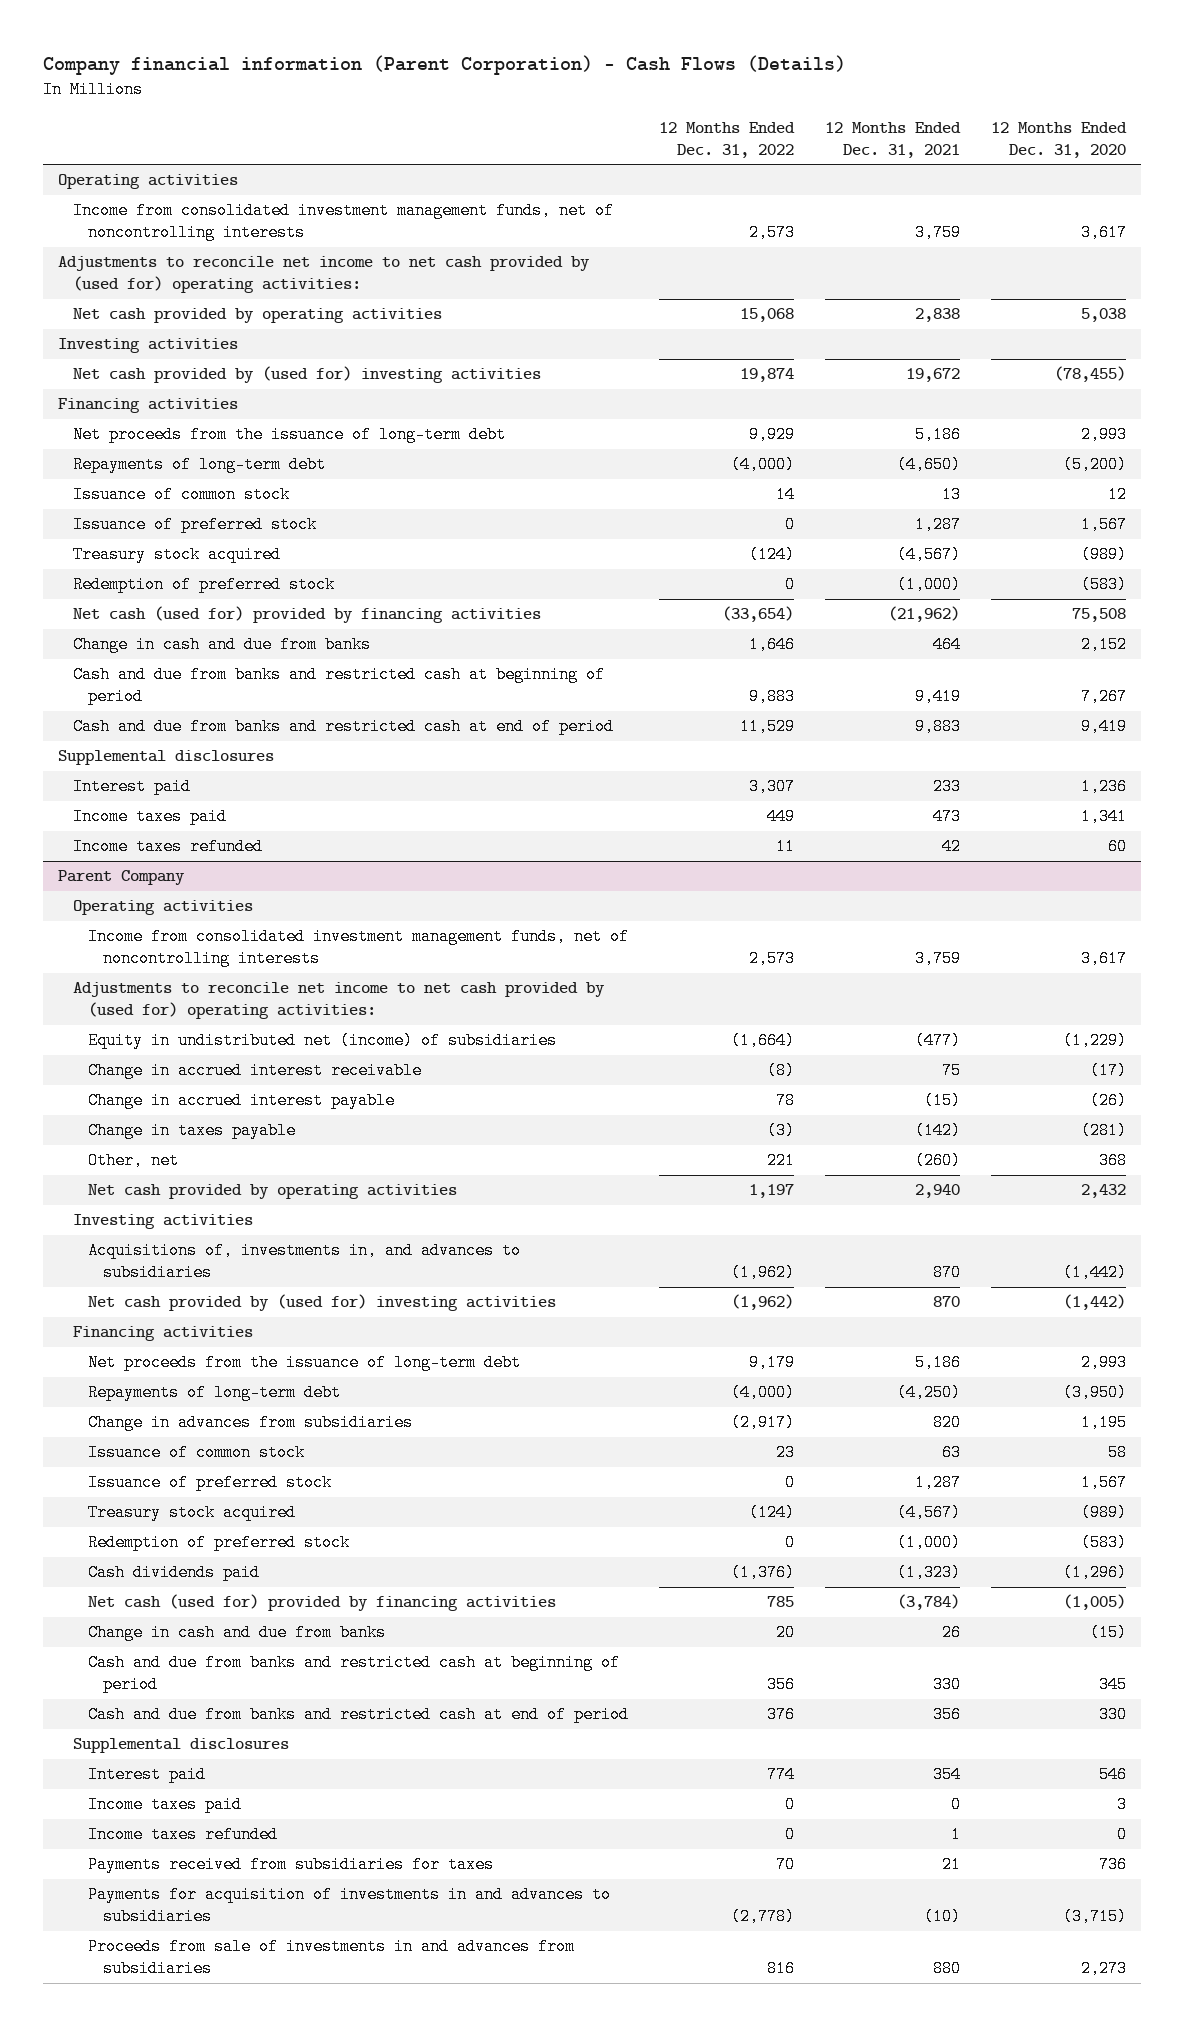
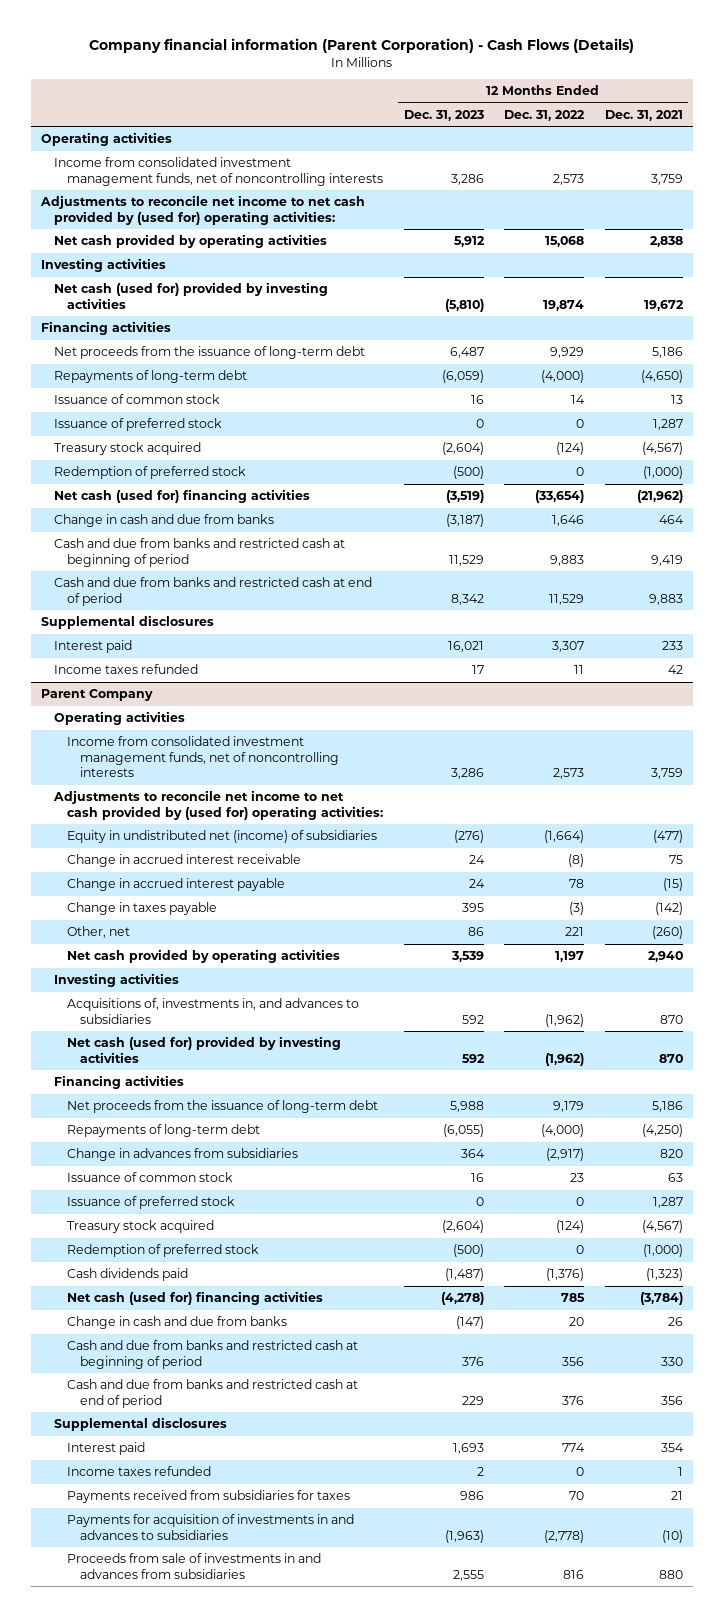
- | 12 Months Ended Dec. 31, 2022 | 12 Months Ended Dec. 31, 2021 | 12 Months Ended Dec. 31, 2020
+ | 12 Months Ended Dec. 31, 2023 | 12 Months Ended Dec. 31, 2022 | 12 Months Ended Dec. 31, 2021
- Net cash provided by (used for) investing activities | 19,874 | 19,672 | (78,455)
+ Net cash (used for) provided by investing activities | (5,810) | 19,874 | 19,672
- Net cash (used for) provided by financing activities | (33,654) | (21,962) | 75,508
+ Net cash (used for) financing activities | (3,519) | (33,654) | (21,962)
- Income taxes paid | 449 | 473 | 1,341
@ Parent Company
- Net cash provided by (used for) investing activities | (1,962) | 870 | (1,442)
+ Net cash (used for) provided by investing activities | 592 | (1,962) | 870
- Net cash (used for) provided by financing activities | 785 | (3,784) | (1,005)
+ Net cash (used for) financing activities | (4,278) | 785 | (3,784)
- Income taxes paid | 0 | 0 | 3

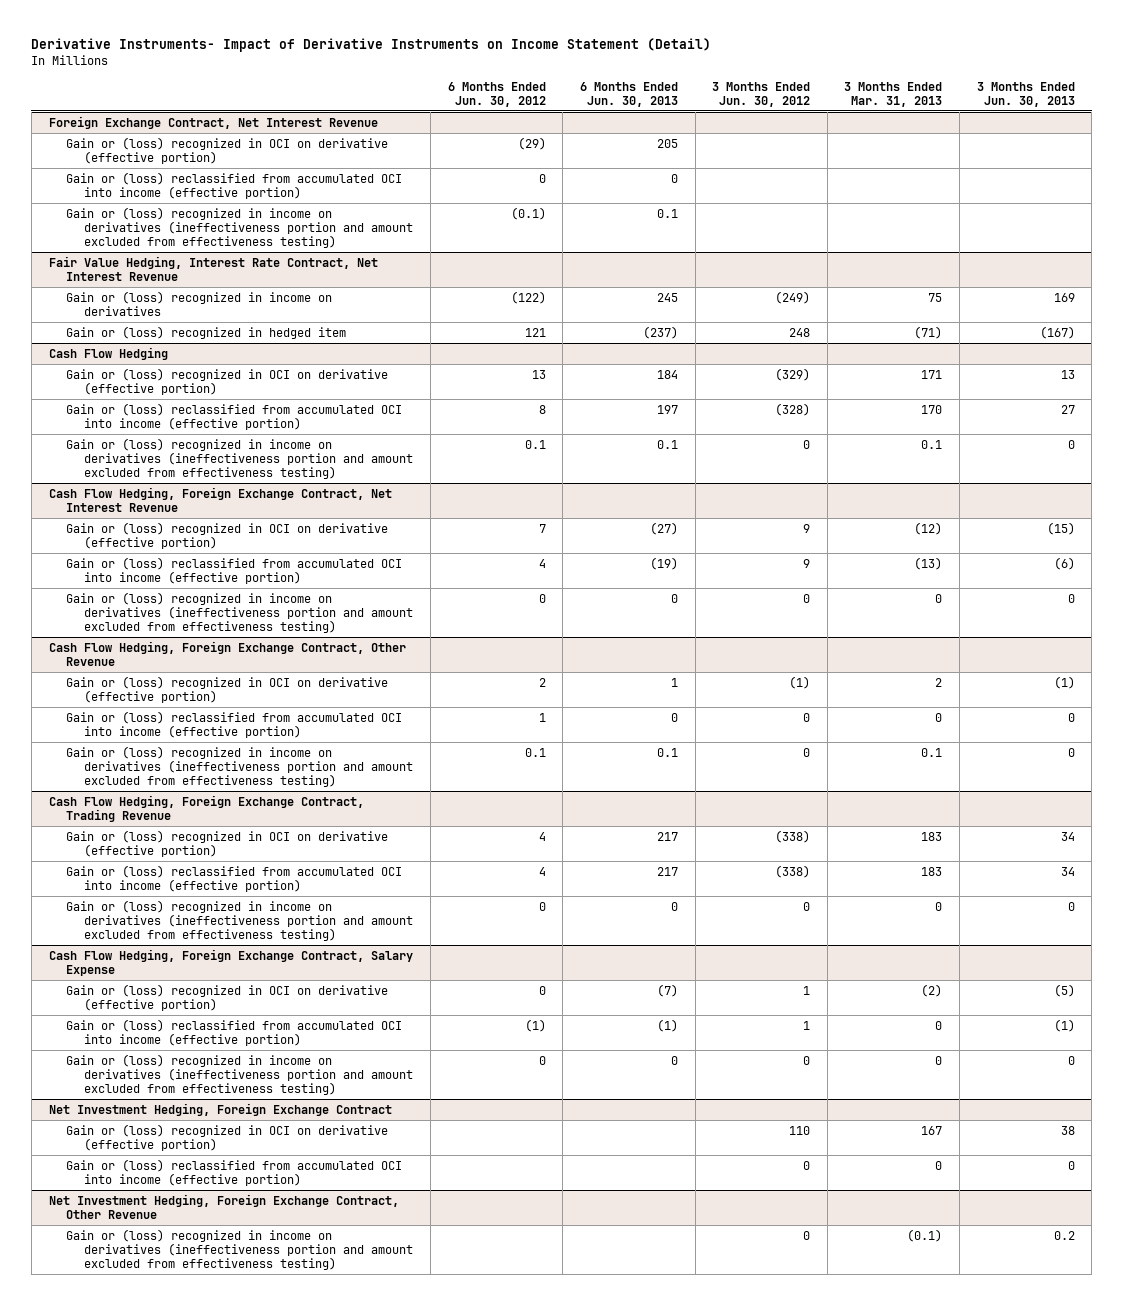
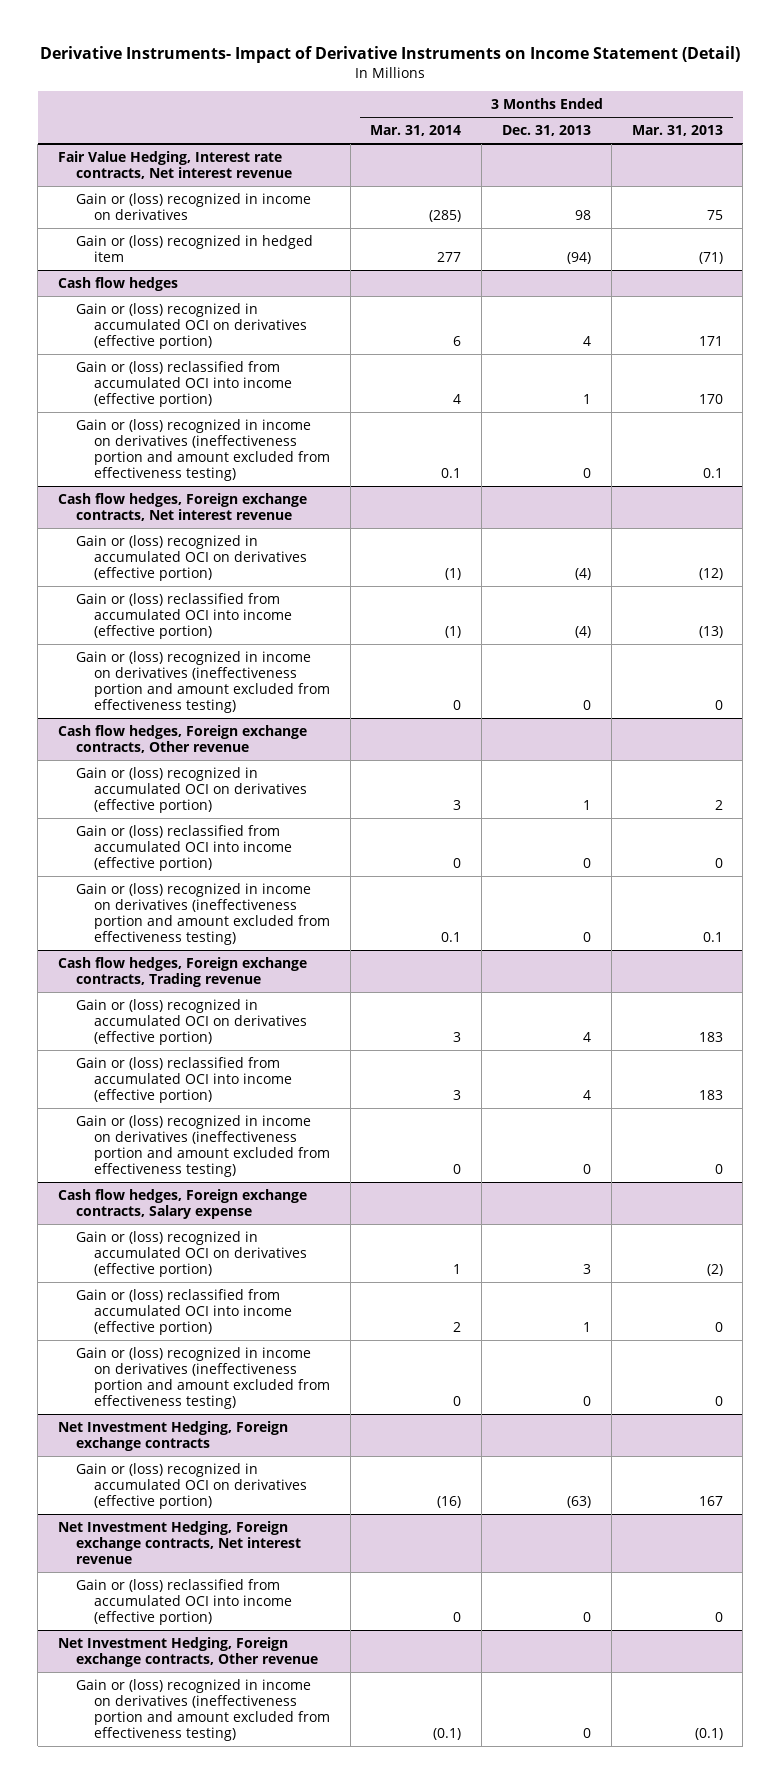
- | 6 Months Ended Jun. 30, 2012 | 6 Months Ended Jun. 30, 2013 | 3 Months Ended Jun. 30, 2012 | 3 Months Ended Mar. 31, 2013 | 3 Months Ended Jun. 30, 2013
+ | 3 Months Ended Mar. 31, 2014 | 3 Months Ended Dec. 31, 2013 | 3 Months Ended Mar. 31, 2013
- Foreign Exchange Contract, Net Interest Revenue
- Gain or (loss) recognized in OCI on derivative (effective portion) | (29) | 205 | | |
- Gain or (loss) reclassified from accumulated OCI into income (effective portion) | 0 | 0 | | |
- Gain or (loss) recognized in income on derivatives (ineffectiveness portion and amount excluded from effectiveness testing) | (0.1) | 0.1 | | |
- Fair Value Hedging, Interest Rate Contract, Net Interest Revenue
+ Fair Value Hedging, Interest rate contracts, Net interest revenue
- Cash Flow Hedging
- Gain or (loss) recognized in OCI on derivative (effective portion) | 13 | 184 | (329) | 171 | 13
+ Cash flow hedges
+ Gain or (loss) recognized in accumulated OCI on derivatives (effective portion) | 6 | 4 | 171
- Cash Flow Hedging, Foreign Exchange Contract, Net Interest Revenue
- Gain or (loss) recognized in OCI on derivative (effective portion) | 7 | (27) | 9 | (12) | (15)
+ Cash flow hedges, Foreign exchange contracts, Net interest revenue
+ Gain or (loss) recognized in accumulated OCI on derivatives (effective portion) | (1) | (4) | (12)
- Cash Flow Hedging, Foreign Exchange Contract, Other Revenue
- Gain or (loss) recognized in OCI on derivative (effective portion) | 2 | 1 | (1) | 2 | (1)
+ Cash flow hedges, Foreign exchange contracts, Other revenue
+ Gain or (loss) recognized in accumulated OCI on derivatives (effective portion) | 3 | 1 | 2
- Cash Flow Hedging, Foreign Exchange Contract, Trading Revenue
- Gain or (loss) recognized in OCI on derivative (effective portion) | 4 | 217 | (338) | 183 | 34
+ Cash flow hedges, Foreign exchange contracts, Trading revenue
+ Gain or (loss) recognized in accumulated OCI on derivatives (effective portion) | 3 | 4 | 183
- Cash Flow Hedging, Foreign Exchange Contract, Salary Expense
- Gain or (loss) recognized in OCI on derivative (effective portion) | 0 | (7) | 1 | (2) | (5)
+ Cash flow hedges, Foreign exchange contracts, Salary expense
+ Gain or (loss) recognized in accumulated OCI on derivatives (effective portion) | 1 | 3 | (2)
- Net Investment Hedging, Foreign Exchange Contract
- Gain or (loss) recognized in OCI on derivative (effective portion) | | | 110 | 167 | 38
+ Net Investment Hedging, Foreign exchange contracts
+ Gain or (loss) recognized in accumulated OCI on derivatives (effective portion) | (16) | (63) | 167
+ Net Investment Hedging, Foreign exchange contracts, Net interest revenue
- Net Investment Hedging, Foreign Exchange Contract, Other Revenue
+ Net Investment Hedging, Foreign exchange contracts, Other revenue

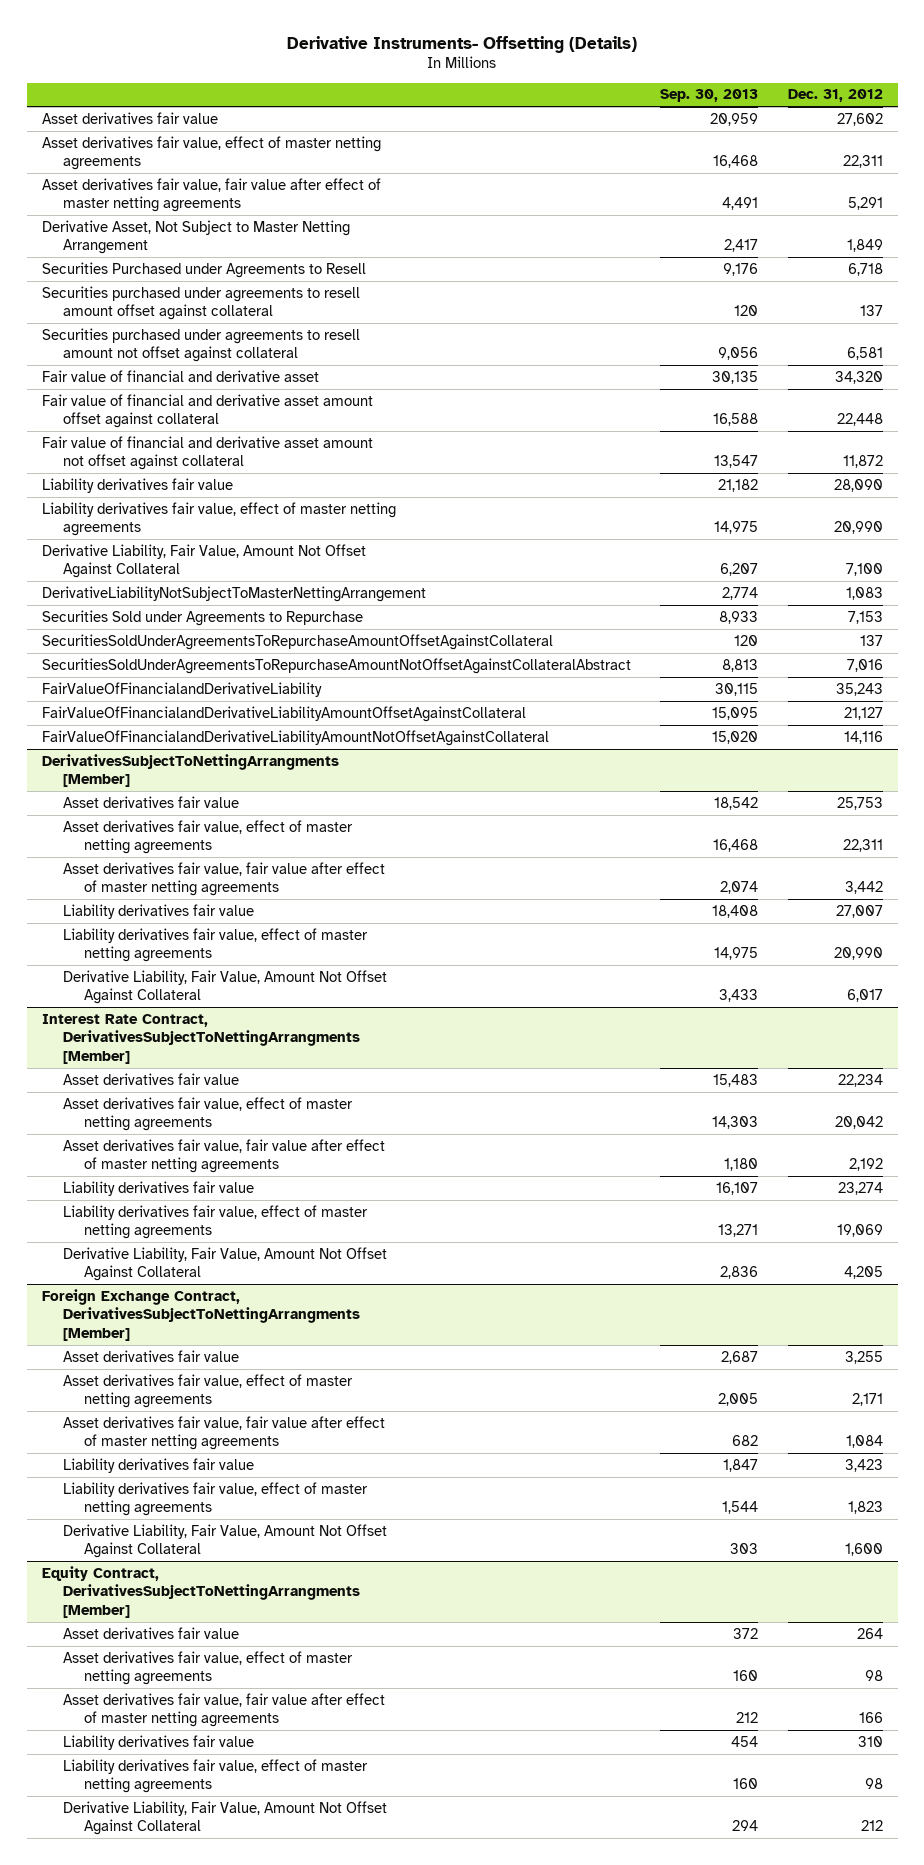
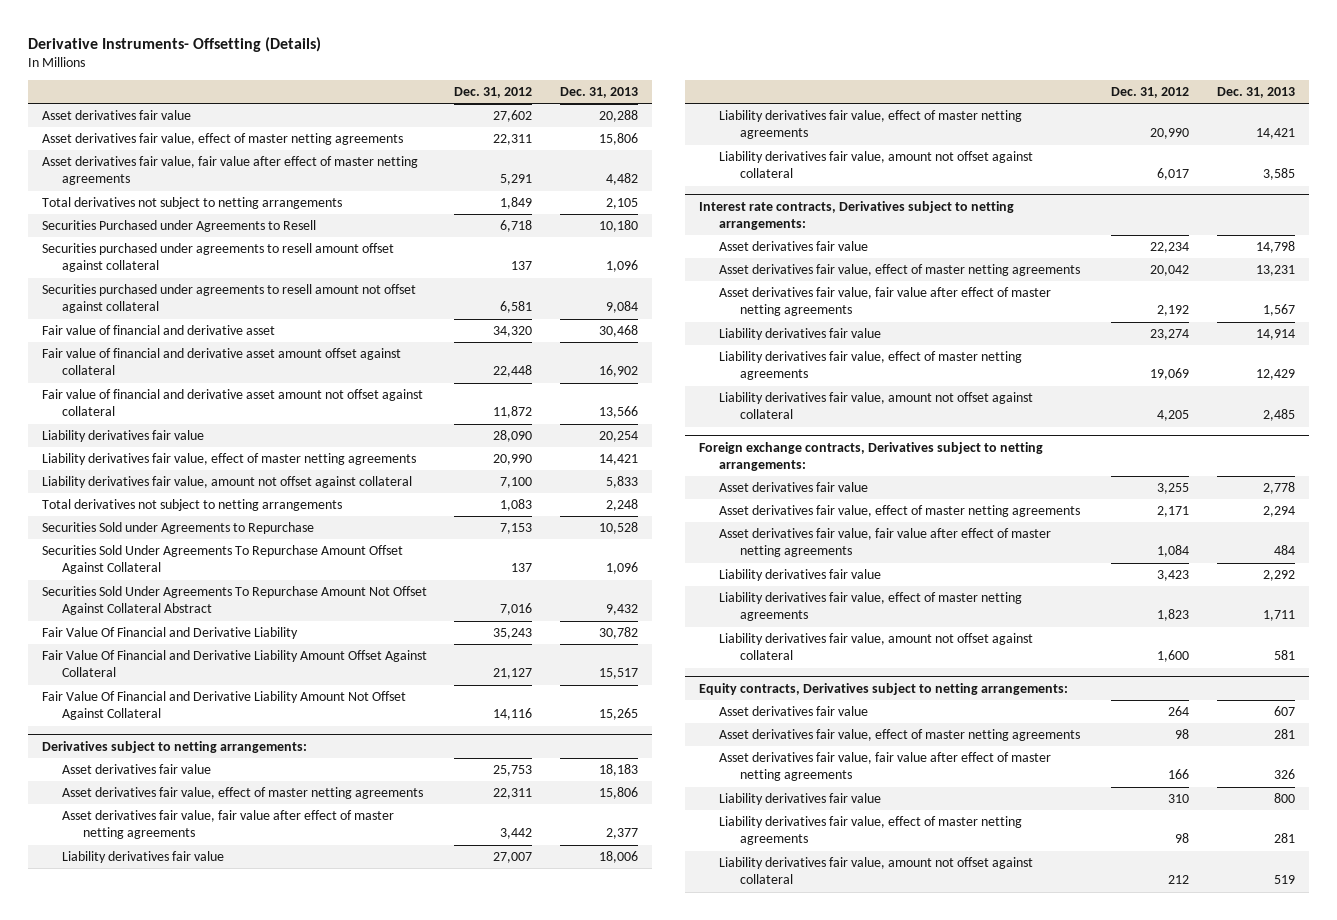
- | Sep. 30, 2013 | Dec. 31, 2012
+ | Dec. 31, 2012 | Dec. 31, 2013
- Derivative Asset, Not Subject to Master Netting Arrangement | 2,417 | 1,849
+ Total derivatives not subject to netting arrangements | 1,849 | 2,105
- Derivative Liability, Fair Value, Amount Not Offset Against Collateral | 6,207 | 7,100
- DerivativeLiabilityNotSubjectToMasterNettingArrangement | 2,774 | 1,083
+ Liability derivatives fair value, amount not offset against collateral | 7,100 | 5,833
+ Total derivatives not subject to netting arrangements | 1,083 | 2,248
- SecuritiesSoldUnderAgreementsToRepurchaseAmountOffsetAgainstCollateral | 120 | 137
- SecuritiesSoldUnderAgreementsToRepurchaseAmountNotOffsetAgainstCollateralAbstract | 8,813 | 7,016
- FairValueOfFinancialandDerivativeLiability | 30,115 | 35,243
- FairValueOfFinancialandDerivativeLiabilityAmountOffsetAgainstCollateral | 15,095 | 21,127
- FairValueOfFinancialandDerivativeLiabilityAmountNotOffsetAgainstCollateral | 15,020 | 14,116
- DerivativesSubjectToNettingArrangments [Member]
+ Securities Sold Under Agreements To Repurchase Amount Offset Against Collateral | 137 | 1,096
+ Securities Sold Under Agreements To Repurchase Amount Not Offset Against Collateral Abstract | 7,016 | 9,432
+ Fair Value Of Financial and Derivative Liability | 35,243 | 30,782
+ Fair Value Of Financial and Derivative Liability Amount Offset Against Collateral | 21,127 | 15,517
+ Fair Value Of Financial and Derivative Liability Amount Not Offset Against Collateral | 14,116 | 15,265
+ Derivatives subject to netting arrangements:
- Derivative Liability, Fair Value, Amount Not Offset Against Collateral | 3,433 | 6,017
- Interest Rate Contract, DerivativesSubjectToNettingArrangments [Member]
+ Liability derivatives fair value, amount not offset against collateral | 6,017 | 3,585
+ Interest rate contracts, Derivatives subject to netting arrangements:
- Derivative Liability, Fair Value, Amount Not Offset Against Collateral | 2,836 | 4,205
- Foreign Exchange Contract, DerivativesSubjectToNettingArrangments [Member]
+ Liability derivatives fair value, amount not offset against collateral | 4,205 | 2,485
+ Foreign exchange contracts, Derivatives subject to netting arrangements:
- Derivative Liability, Fair Value, Amount Not Offset Against Collateral | 303 | 1,600
- Equity Contract, DerivativesSubjectToNettingArrangments [Member]
+ Liability derivatives fair value, amount not offset against collateral | 1,600 | 581
+ Equity contracts, Derivatives subject to netting arrangements:
- Derivative Liability, Fair Value, Amount Not Offset Against Collateral | 294 | 212
+ Liability derivatives fair value, amount not offset against collateral | 212 | 519

